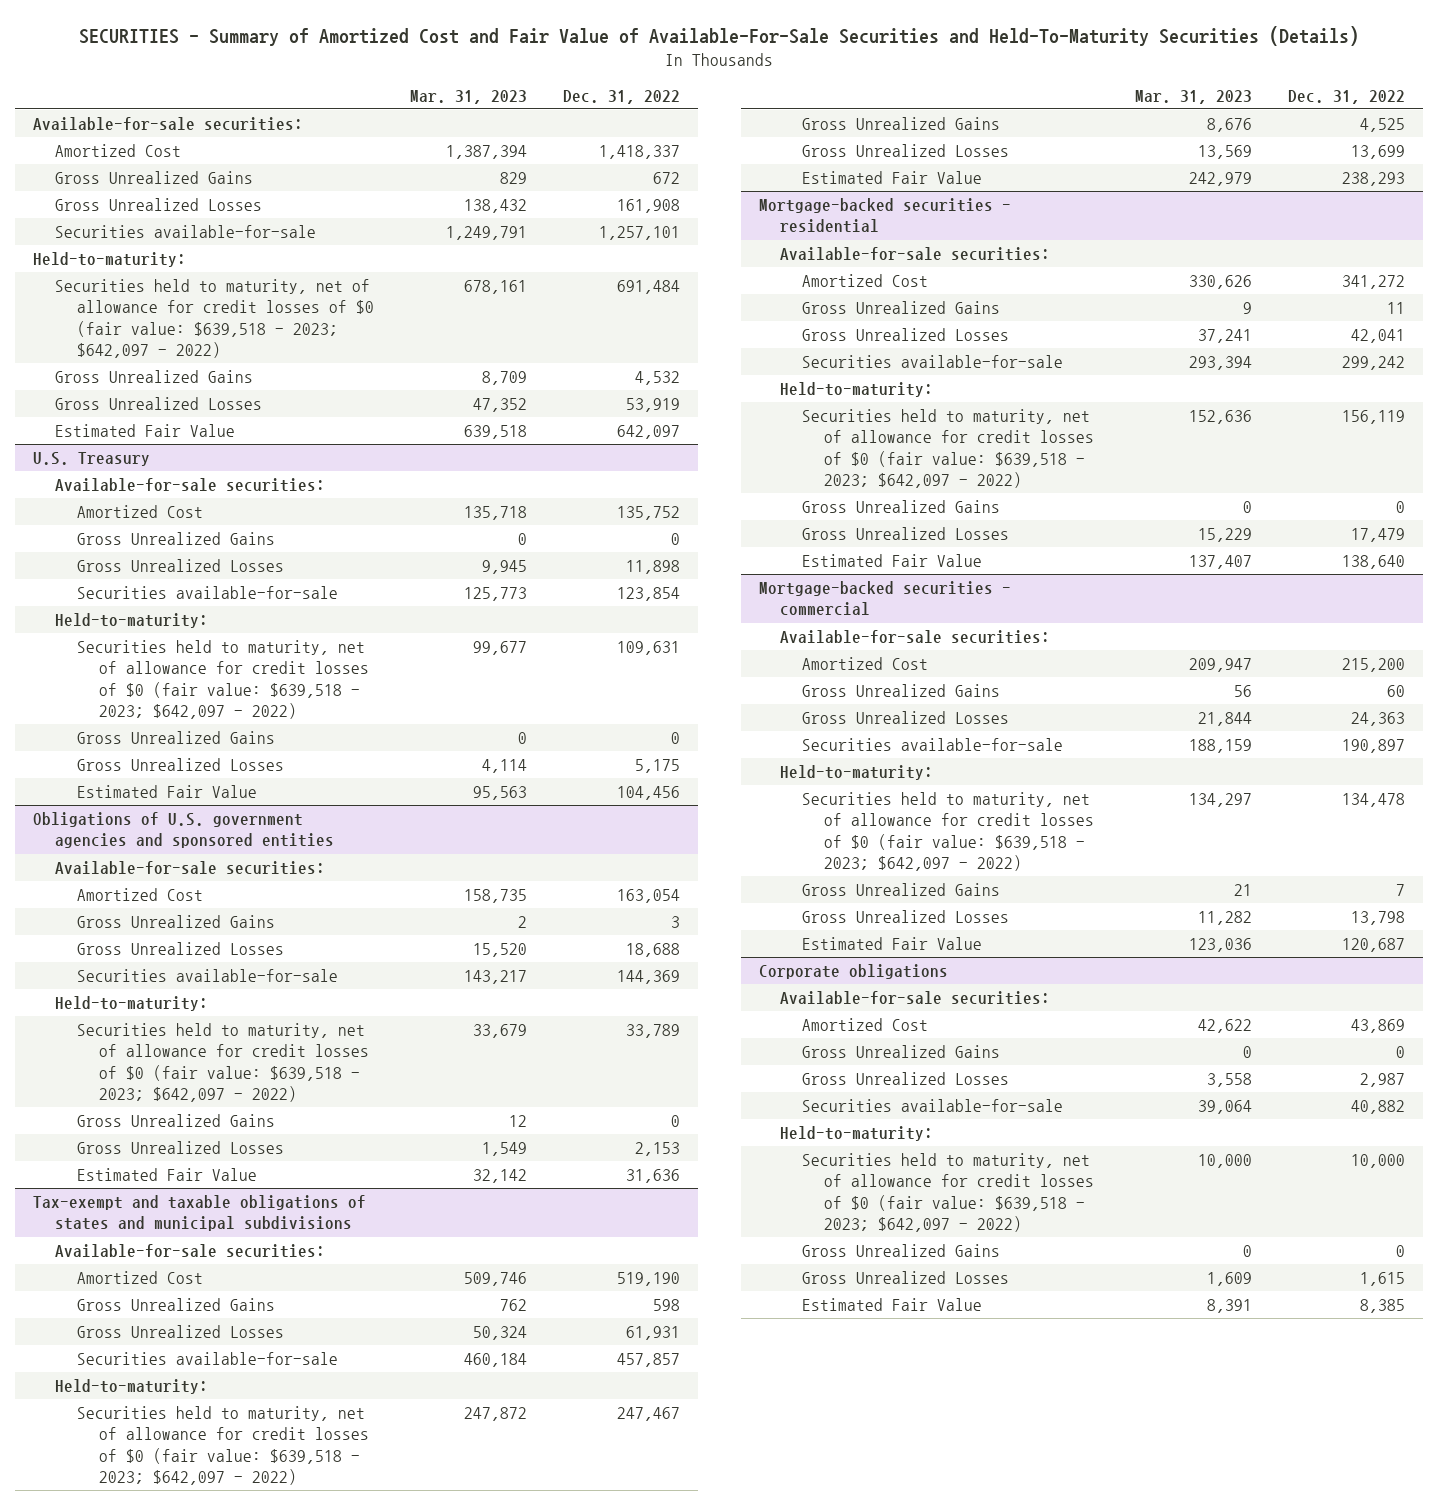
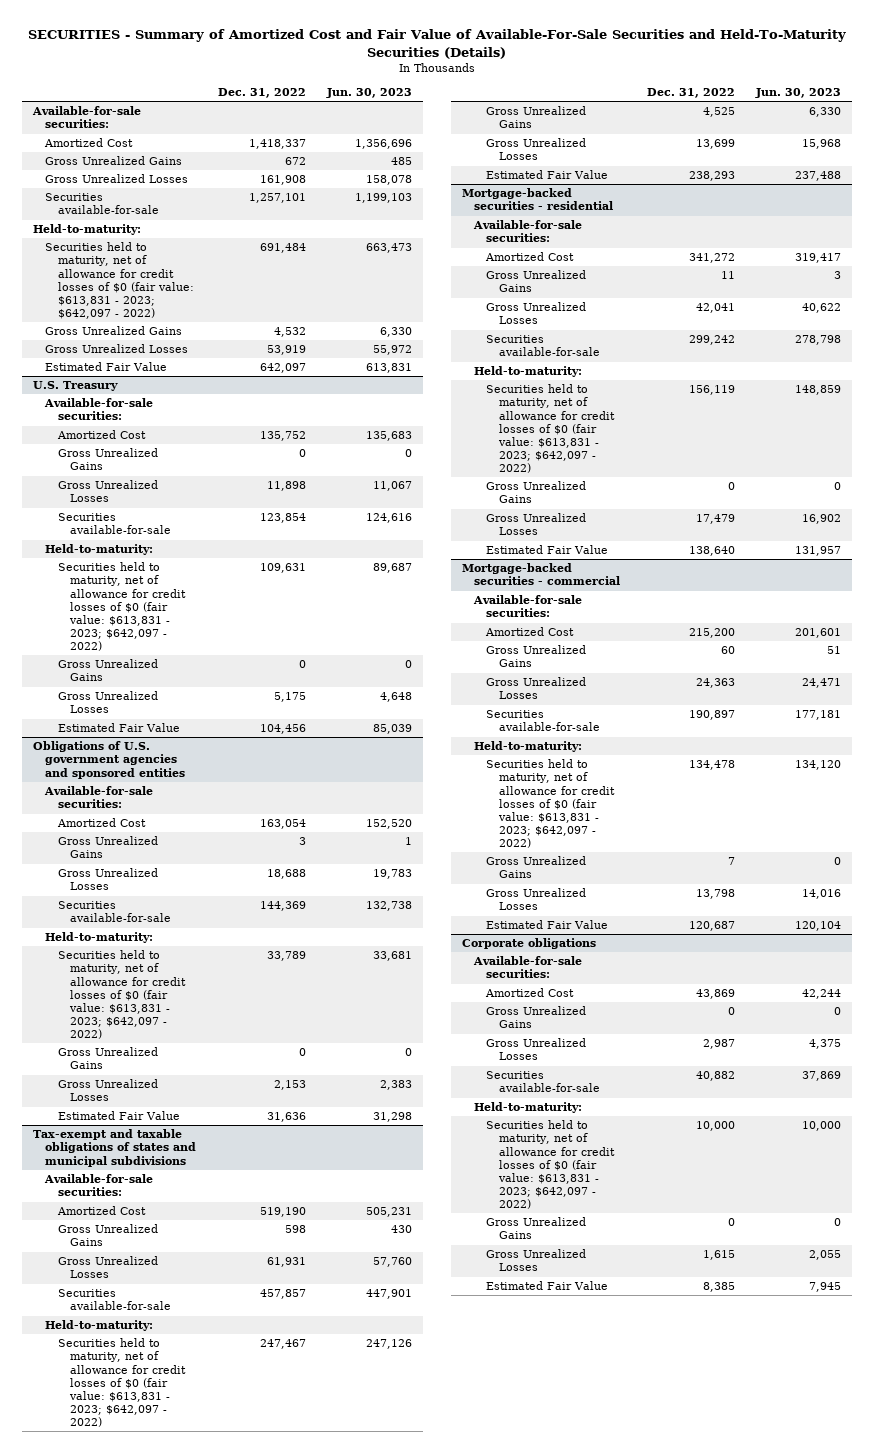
- | Mar. 31, 2023 | Dec. 31, 2022
+ | Dec. 31, 2022 | Jun. 30, 2023
- Securities held to maturity, net of allowance for credit losses of $0 (fair value: $639,518 - 2023; $642,097 - 2022) | 678,161 | 691,484
+ Securities held to maturity, net of allowance for credit losses of $0 (fair value: $613,831 - 2023; $642,097 - 2022) | 691,484 | 663,473
@ U.S. Treasury
- Securities held to maturity, net of allowance for credit losses of $0 (fair value: $639,518 - 2023; $642,097 - 2022) | 99,677 | 109,631
+ Securities held to maturity, net of allowance for credit losses of $0 (fair value: $613,831 - 2023; $642,097 - 2022) | 109,631 | 89,687
@ Obligations of U.S. government agencies and sponsored entities
- Securities held to maturity, net of allowance for credit losses of $0 (fair value: $639,518 - 2023; $642,097 - 2022) | 33,679 | 33,789
+ Securities held to maturity, net of allowance for credit losses of $0 (fair value: $613,831 - 2023; $642,097 - 2022) | 33,789 | 33,681
@ Tax-exempt and taxable obligations of states and municipal subdivisions
- Securities held to maturity, net of allowance for credit losses of $0 (fair value: $639,518 - 2023; $642,097 - 2022) | 247,872 | 247,467
+ Securities held to maturity, net of allowance for credit losses of $0 (fair value: $613,831 - 2023; $642,097 - 2022) | 247,467 | 247,126
@ Mortgage-backed securities - residential
- Securities held to maturity, net of allowance for credit losses of $0 (fair value: $639,518 - 2023; $642,097 - 2022) | 152,636 | 156,119
+ Securities held to maturity, net of allowance for credit losses of $0 (fair value: $613,831 - 2023; $642,097 - 2022) | 156,119 | 148,859
@ Mortgage-backed securities - commercial
- Securities held to maturity, net of allowance for credit losses of $0 (fair value: $639,518 - 2023; $642,097 - 2022) | 134,297 | 134,478
+ Securities held to maturity, net of allowance for credit losses of $0 (fair value: $613,831 - 2023; $642,097 - 2022) | 134,478 | 134,120
@ Corporate obligations
- Securities held to maturity, net of allowance for credit losses of $0 (fair value: $639,518 - 2023; $642,097 - 2022) | 10,000 | 10,000
+ Securities held to maturity, net of allowance for credit losses of $0 (fair value: $613,831 - 2023; $642,097 - 2022) | 10,000 | 10,000

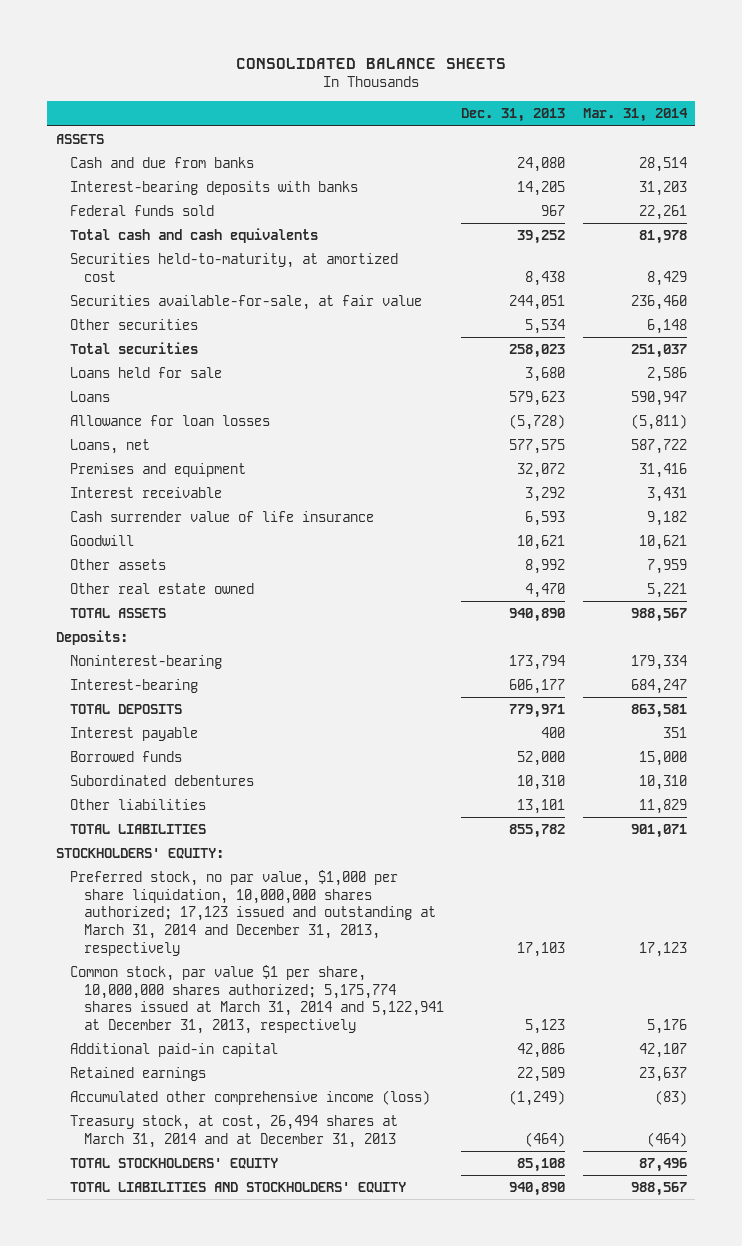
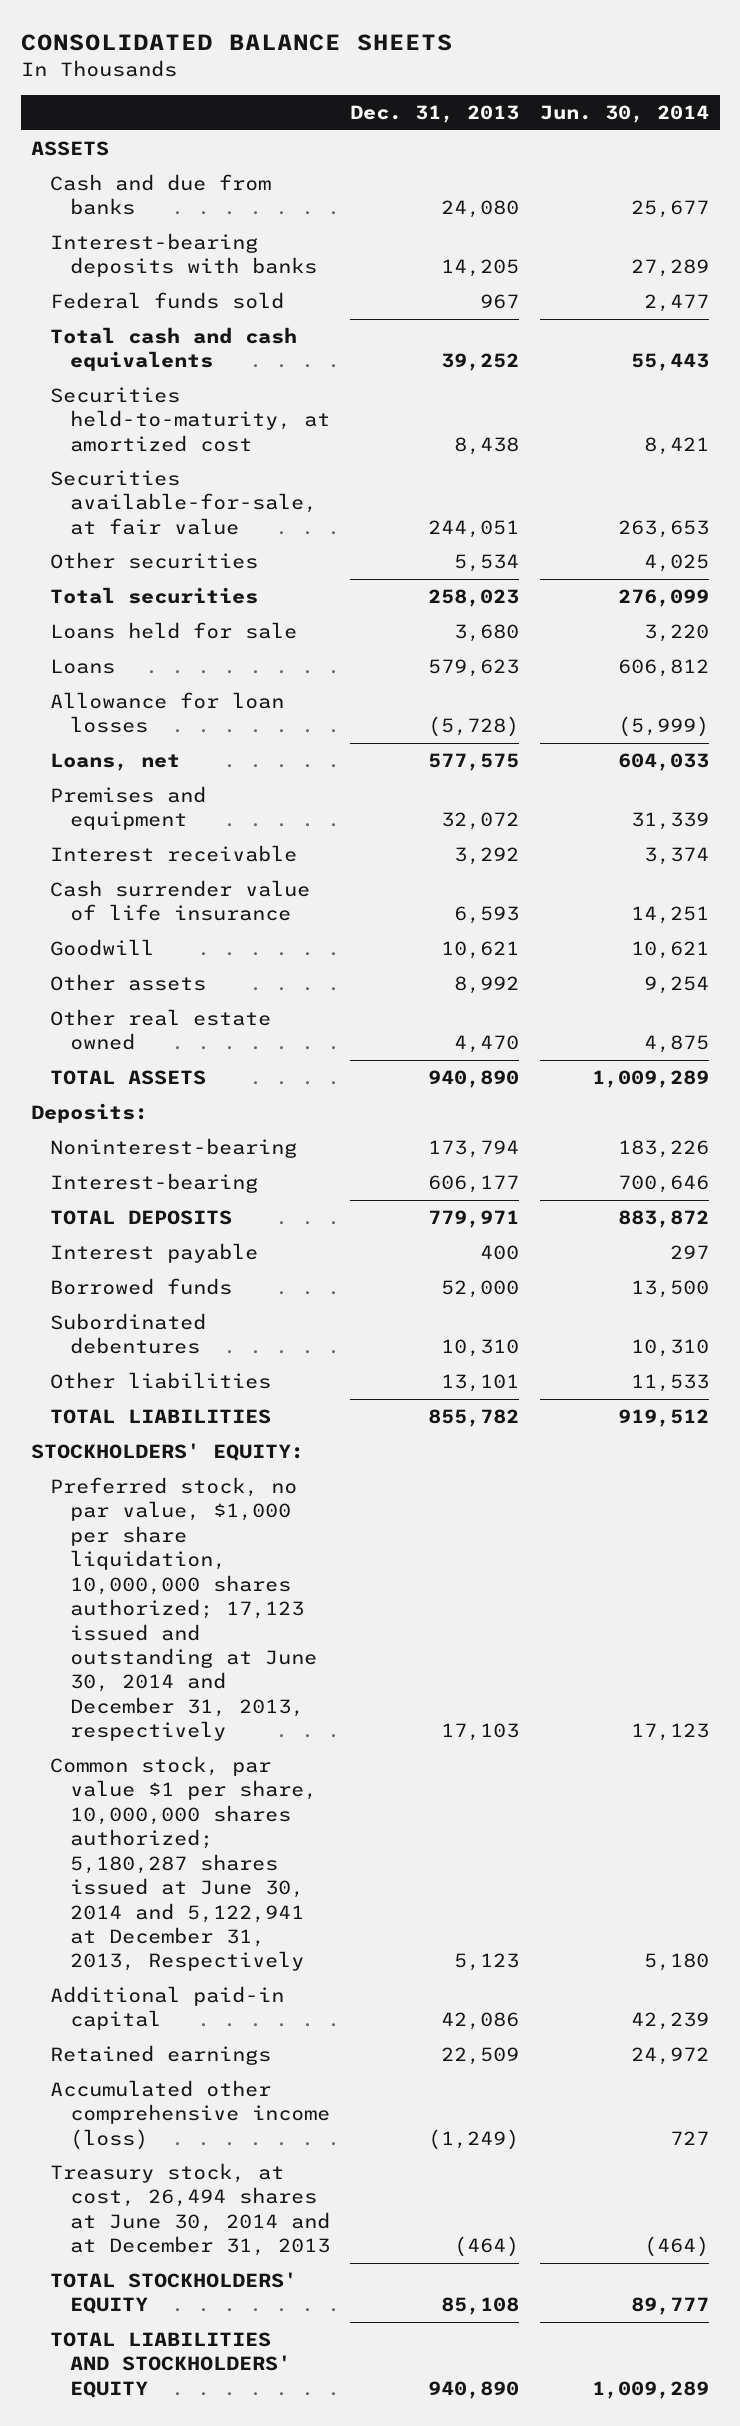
- | Dec. 31, 2013 | Mar. 31, 2014
+ | Dec. 31, 2013 | Jun. 30, 2014
- Preferred stock, no par value, $1,000 per share liquidation, 10,000,000 shares authorized; 17,123 issued and outstanding at March 31, 2014 and December 31, 2013, respectively | 17,103 | 17,123
- Common stock, par value $1 per share, 10,000,000 shares authorized; 5,175,774 shares issued at March 31, 2014 and 5,122,941 at December 31, 2013, respectively | 5,123 | 5,176
+ Preferred stock, no par value, $1,000 per share liquidation, 10,000,000 shares authorized; 17,123 issued and outstanding at June 30, 2014 and December 31, 2013, respectively | 17,103 | 17,123
+ Common stock, par value $1 per share, 10,000,000 shares authorized; 5,180,287 shares issued at June 30, 2014 and 5,122,941 at December 31, 2013, Respectively | 5,123 | 5,180
- Treasury stock, at cost, 26,494 shares at March 31, 2014 and at December 31, 2013 | (464) | (464)
+ Treasury stock, at cost, 26,494 shares at June 30, 2014 and at December 31, 2013 | (464) | (464)

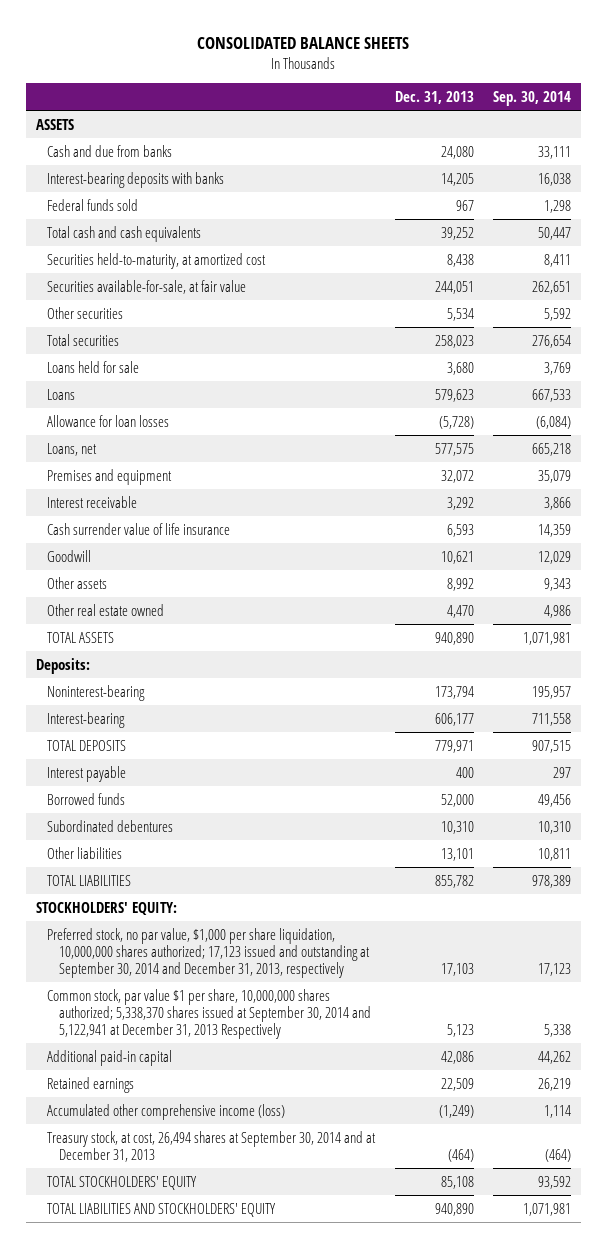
- | Dec. 31, 2013 | Jun. 30, 2014
+ | Dec. 31, 2013 | Sep. 30, 2014
- Preferred stock, no par value, $1,000 per share liquidation, 10,000,000 shares authorized; 17,123 issued and outstanding at June 30, 2014 and December 31, 2013, respectively | 17,103 | 17,123
- Common stock, par value $1 per share, 10,000,000 shares authorized; 5,180,287 shares issued at June 30, 2014 and 5,122,941 at December 31, 2013, Respectively | 5,123 | 5,180
+ Preferred stock, no par value, $1,000 per share liquidation, 10,000,000 shares authorized; 17,123 issued and outstanding at September 30, 2014 and December 31, 2013, respectively | 17,103 | 17,123
+ Common stock, par value $1 per share, 10,000,000 shares authorized; 5,338,370 shares issued at September 30, 2014 and 5,122,941 at December 31, 2013 Respectively | 5,123 | 5,338
- Treasury stock, at cost, 26,494 shares at June 30, 2014 and at December 31, 2013 | (464) | (464)
+ Treasury stock, at cost, 26,494 shares at September 30, 2014 and at December 31, 2013 | (464) | (464)

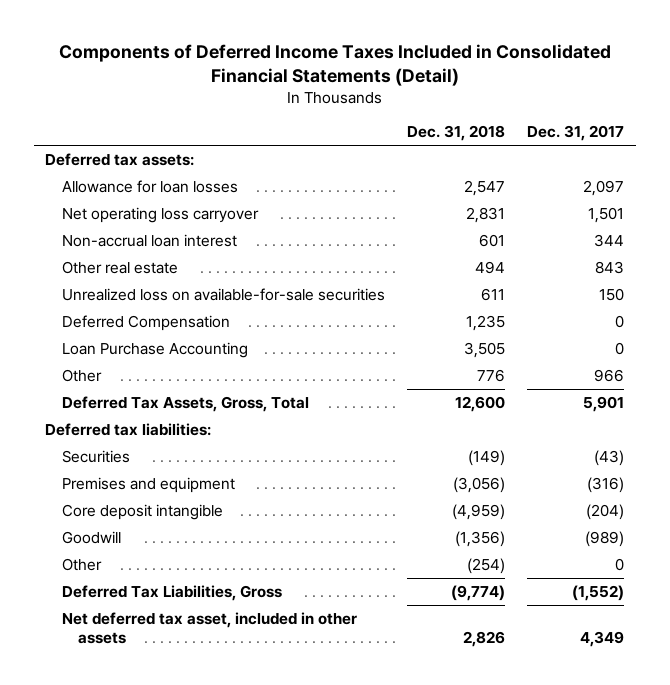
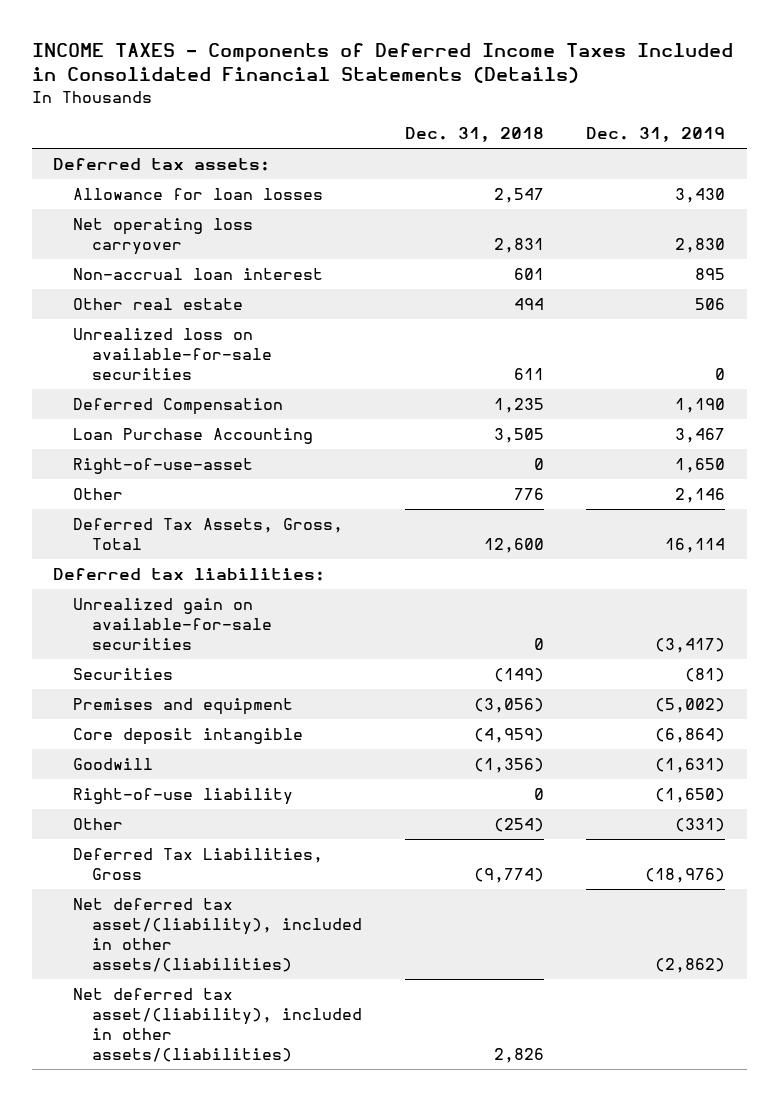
- Components of Deferred Income Taxes Included in Consolidated Financial Statements (Detail)
+ INCOME TAXES - Components of Deferred Income Taxes Included in Consolidated Financial Statements (Details)
- | Dec. 31, 2018 | Dec. 31, 2017
+ | Dec. 31, 2018 | Dec. 31, 2019
+ Right-of-use-asset | 0 | 1,650
+ Unrealized gain on available-for-sale securities | 0 | (3,417)
+ Right-of-use liability | 0 | (1,650)
- Net deferred tax asset, included in other assets | 2,826 | 4,349
+ Net deferred tax asset/(liability), included in other assets/(liabilities) | | (2,862)
+ Net deferred tax asset/(liability), included in other assets/(liabilities) | 2,826 |

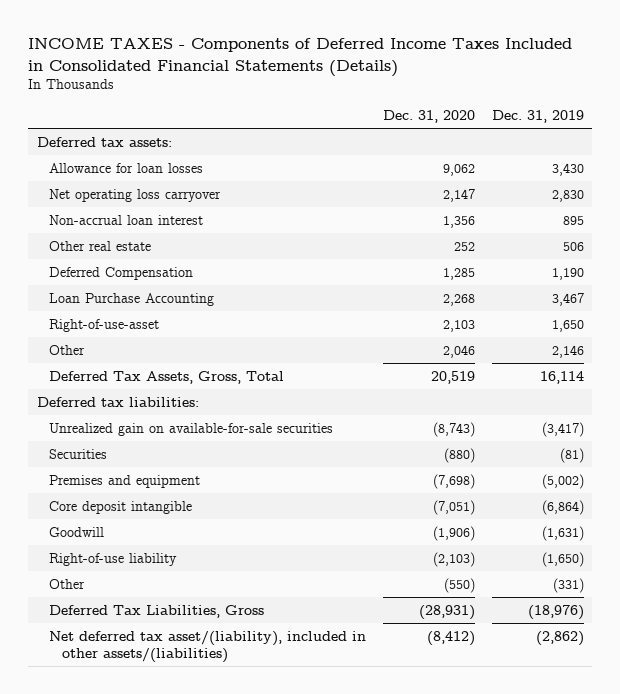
- | Dec. 31, 2018 | Dec. 31, 2019
+ | Dec. 31, 2020 | Dec. 31, 2019
- Unrealized loss on available-for-sale securities | 611 | 0
- Net deferred tax asset/(liability), included in other assets/(liabilities) | 2,826 |

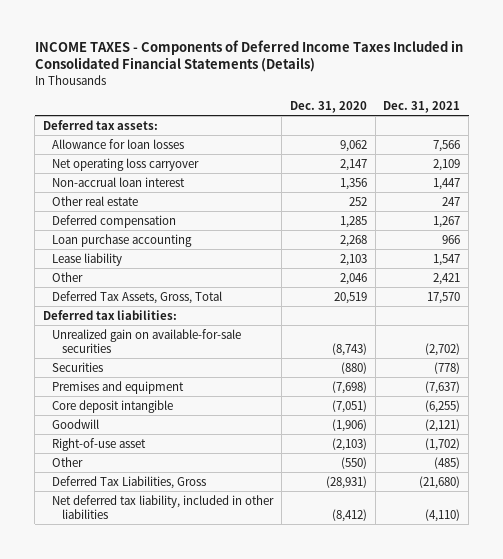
- | Dec. 31, 2020 | Dec. 31, 2019
+ | Dec. 31, 2020 | Dec. 31, 2021
- Deferred Compensation | 1,285 | 1,190
- Loan Purchase Accounting | 2,268 | 3,467
- Right-of-use-asset | 2,103 | 1,650
+ Deferred compensation | 1,285 | 1,267
+ Loan purchase accounting | 2,268 | 966
+ Lease liability | 2,103 | 1,547
- Right-of-use liability | (2,103) | (1,650)
+ Right-of-use asset | (2,103) | (1,702)
- Net deferred tax asset/(liability), included in other assets/(liabilities) | (8,412) | (2,862)
+ Net deferred tax liability, included in other liabilities | (8,412) | (4,110)

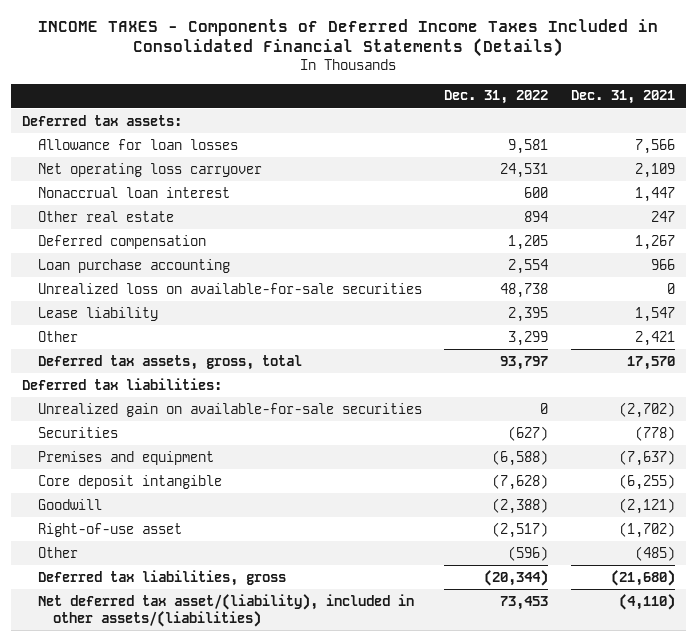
- | Dec. 31, 2020 | Dec. 31, 2021
+ | Dec. 31, 2022 | Dec. 31, 2021
- Non-accrual loan interest | 1,356 | 1,447
+ Nonaccrual loan interest | 600 | 1,447
+ Unrealized loss on available-for-sale securities | 48,738 | 0
- Deferred Tax Assets, Gross, Total | 20,519 | 17,570
+ Deferred tax assets, gross, total | 93,797 | 17,570
- Deferred Tax Liabilities, Gross | (28,931) | (21,680)
- Net deferred tax liability, included in other liabilities | (8,412) | (4,110)
+ Deferred tax liabilities, gross | (20,344) | (21,680)
+ Net deferred tax asset/(liability), included in other assets/(liabilities) | 73,453 | (4,110)

